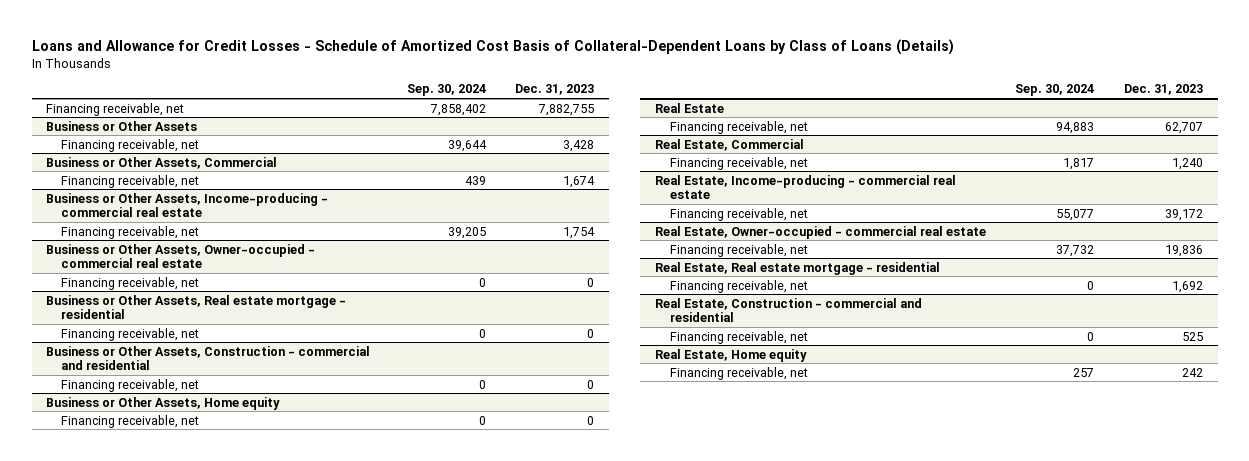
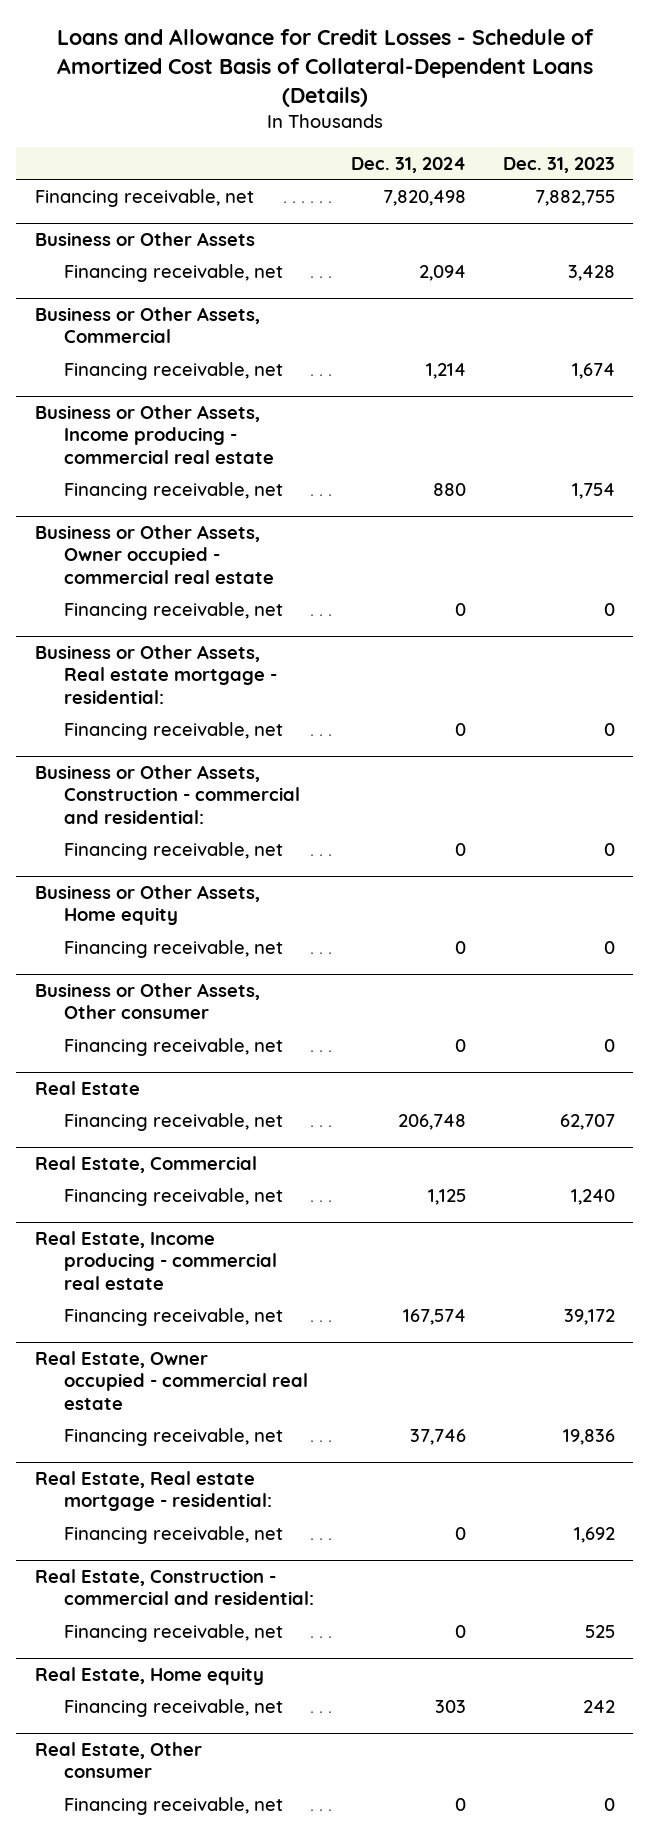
- Loans and Allowance for Credit Losses - Schedule of Amortized Cost Basis of Collateral-Dependent Loans by Class of Loans (Details)
+ Loans and Allowance for Credit Losses - Schedule of Amortized Cost Basis of Collateral-Dependent Loans (Details)
- | Sep. 30, 2024 | Dec. 31, 2023
+ | Dec. 31, 2024 | Dec. 31, 2023
- Business or Other Assets, Income-producing - commercial real estate
+ Business or Other Assets, Income producing - commercial real estate
- Business or Other Assets, Owner-occupied - commercial real estate
+ Business or Other Assets, Owner occupied - commercial real estate
- Business or Other Assets, Real estate mortgage - residential
+ Business or Other Assets, Real estate mortgage - residential:
- Business or Other Assets, Construction - commercial and residential
+ Business or Other Assets, Construction - commercial and residential:
+ Business or Other Assets, Other consumer
+ Financing receivable, net | 0 | 0
- Real Estate, Income-producing - commercial real estate
+ Real Estate, Income producing - commercial real estate
- Real Estate, Owner-occupied - commercial real estate
+ Real Estate, Owner occupied - commercial real estate
- Real Estate, Real estate mortgage - residential
+ Real Estate, Real estate mortgage - residential:
- Real Estate, Construction - commercial and residential
+ Real Estate, Construction - commercial and residential:
+ Real Estate, Other consumer
+ Financing receivable, net | 0 | 0

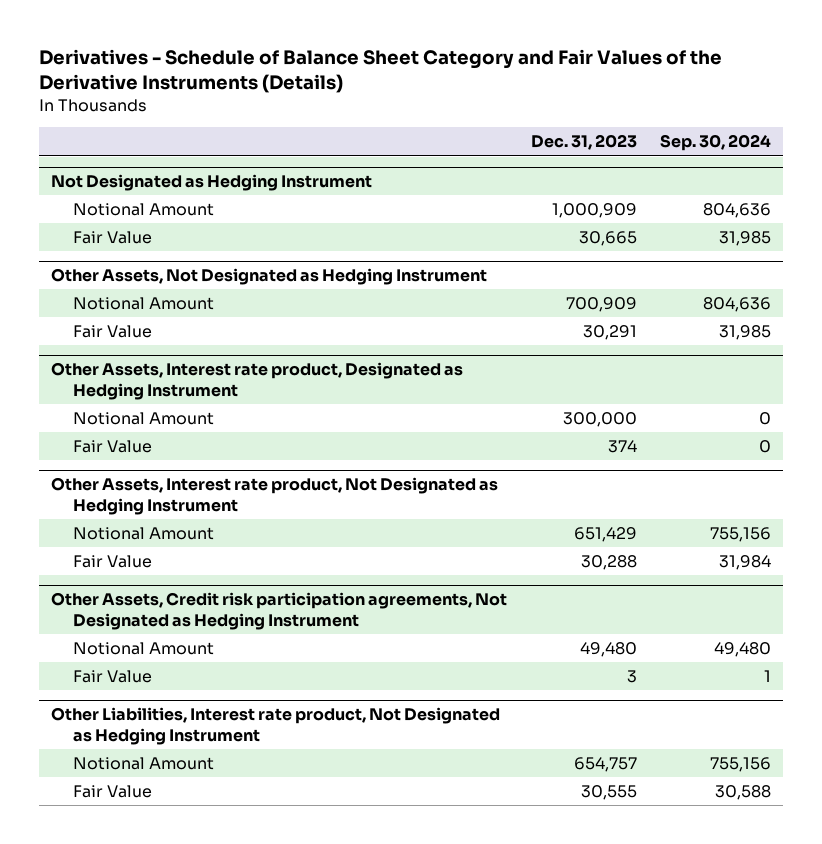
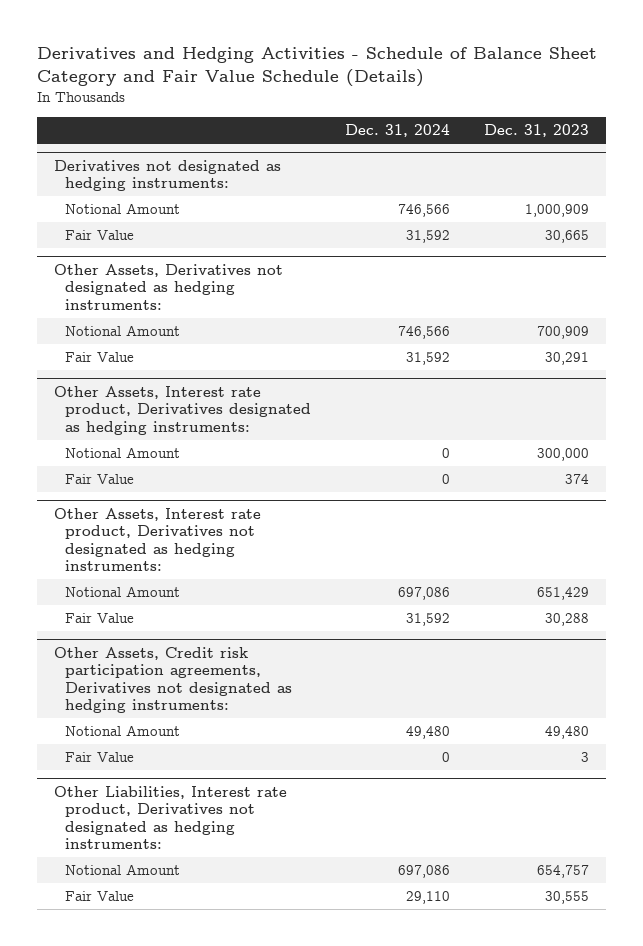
- Derivatives - Schedule of Balance Sheet Category and Fair Values of the Derivative Instruments (Details)
+ Derivatives and Hedging Activities - Schedule of Balance Sheet Category and Fair Value Schedule (Details)
- | Dec. 31, 2023 | Sep. 30, 2024
+ | Dec. 31, 2024 | Dec. 31, 2023
- Not Designated as Hedging Instrument
+ Derivatives not designated as hedging instruments:
- Other Assets, Not Designated as Hedging Instrument
+ Other Assets, Derivatives not designated as hedging instruments:
- Other Assets, Interest rate product, Designated as Hedging Instrument
+ Other Assets, Interest rate product, Derivatives designated as hedging instruments:
- Other Assets, Interest rate product, Not Designated as Hedging Instrument
+ Other Assets, Interest rate product, Derivatives not designated as hedging instruments:
- Other Assets, Credit risk participation agreements, Not Designated as Hedging Instrument
+ Other Assets, Credit risk participation agreements, Derivatives not designated as hedging instruments:
- Other Liabilities, Interest rate product, Not Designated as Hedging Instrument
+ Other Liabilities, Interest rate product, Derivatives not designated as hedging instruments:

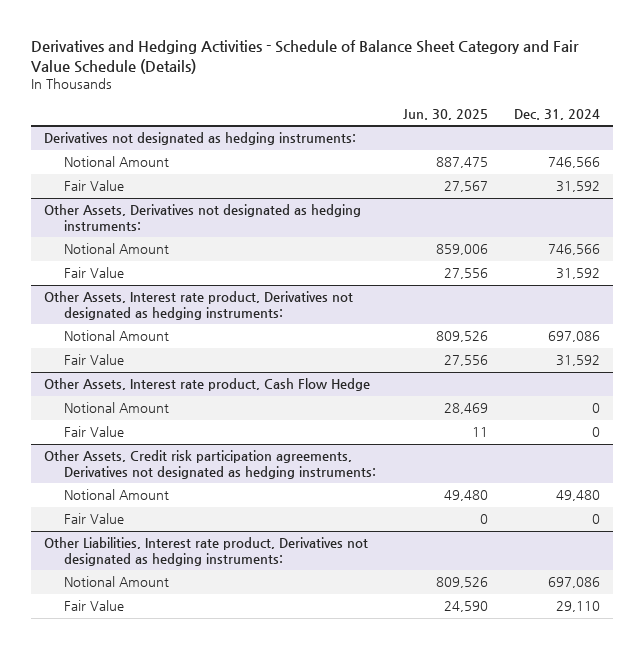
- | Dec. 31, 2024 | Dec. 31, 2023
+ | Jun. 30, 2025 | Dec. 31, 2024
- Other Assets, Interest rate product, Derivatives designated as hedging instruments:
- Notional Amount | 0 | 300,000
- Fair Value | 0 | 374
+ Other Assets, Interest rate product, Cash Flow Hedge
+ Notional Amount | 28,469 | 0
+ Fair Value | 11 | 0

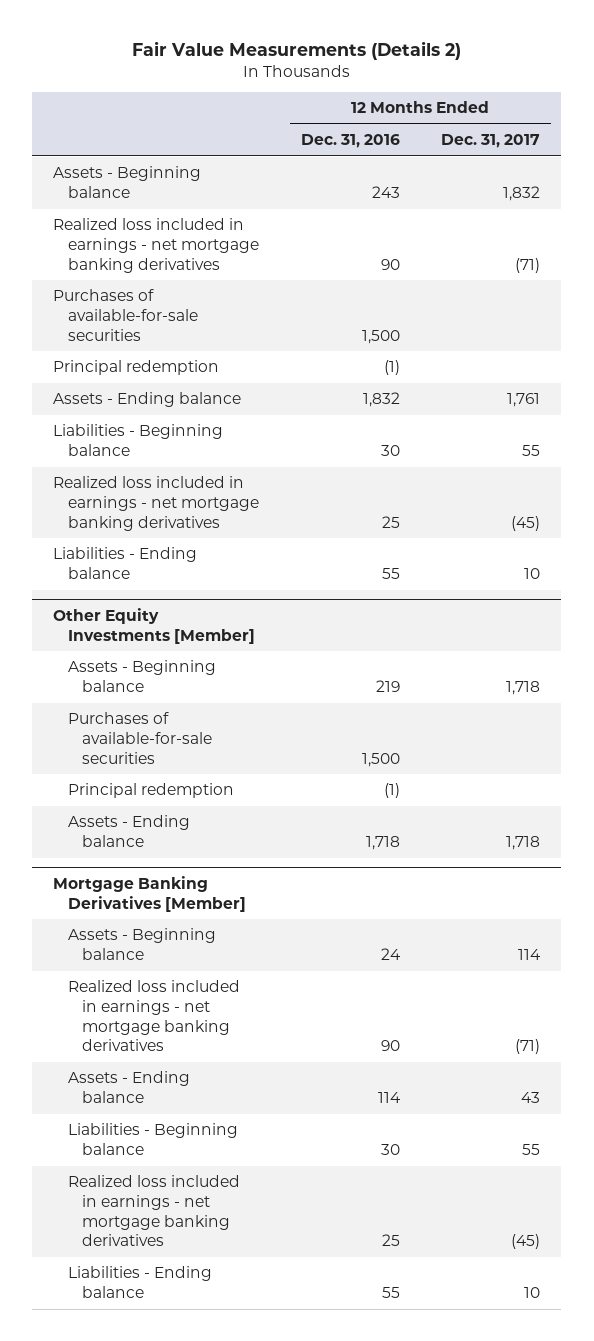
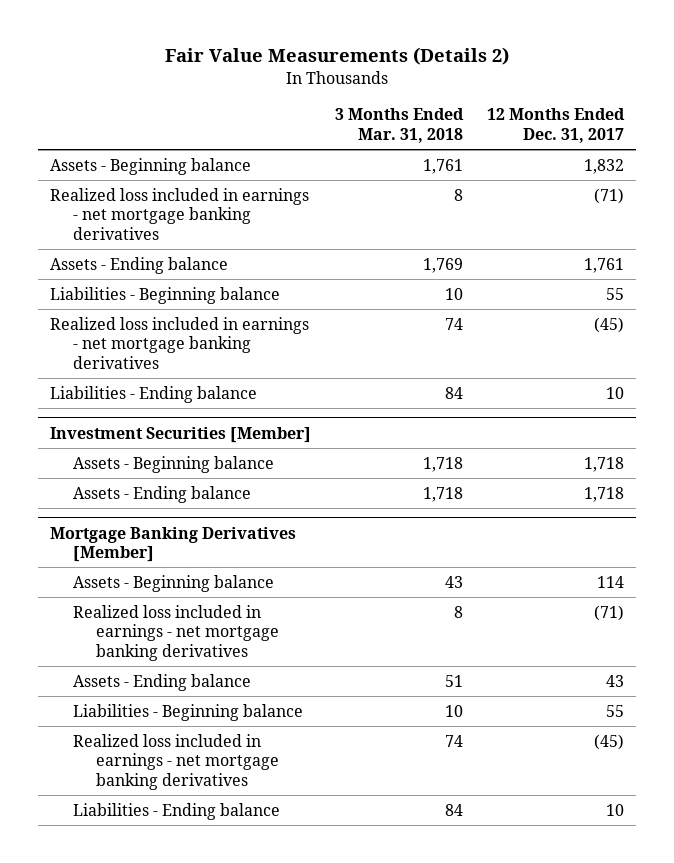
- | 12 Months Ended Dec. 31, 2016 | 12 Months Ended Dec. 31, 2017
+ | 3 Months Ended Mar. 31, 2018 | 12 Months Ended Dec. 31, 2017
- Purchases of available-for-sale securities | 1,500 |
- Principal redemption | (1) |
- Other Equity Investments [Member]
+ Investment Securities [Member]
- Purchases of available-for-sale securities | 1,500 |
- Principal redemption | (1) |

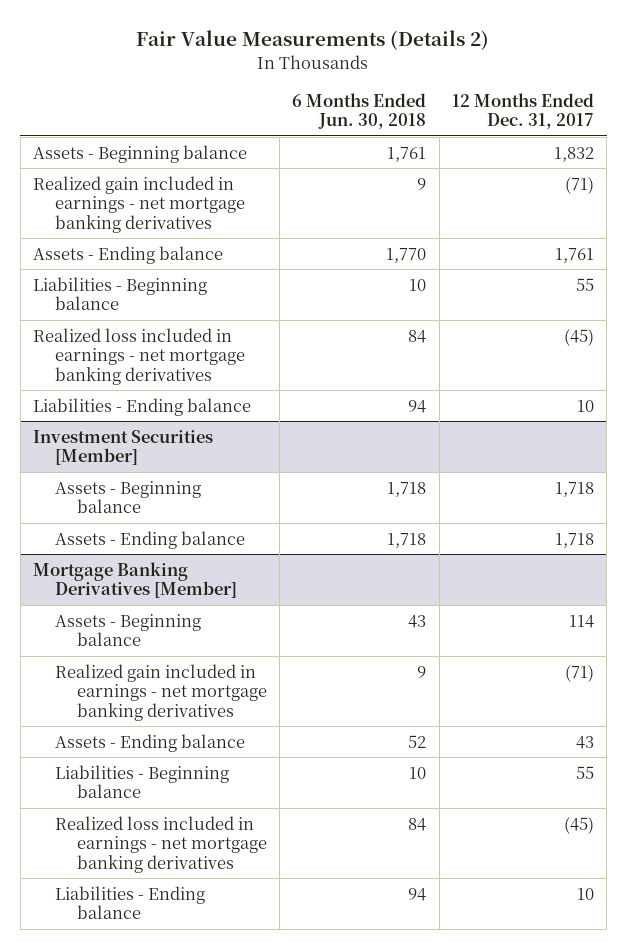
- | 3 Months Ended Mar. 31, 2018 | 12 Months Ended Dec. 31, 2017
+ | 6 Months Ended Jun. 30, 2018 | 12 Months Ended Dec. 31, 2017
- Realized loss included in earnings - net mortgage banking derivatives | 8 | (71)
+ Realized gain included in earnings - net mortgage banking derivatives | 9 | (71)
@ Mortgage Banking Derivatives [Member]
- Realized loss included in earnings - net mortgage banking derivatives | 8 | (71)
+ Realized gain included in earnings - net mortgage banking derivatives | 9 | (71)

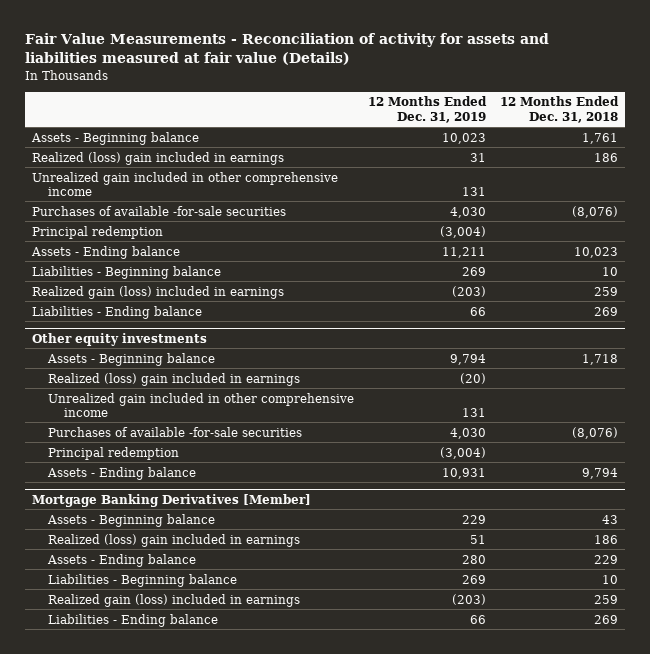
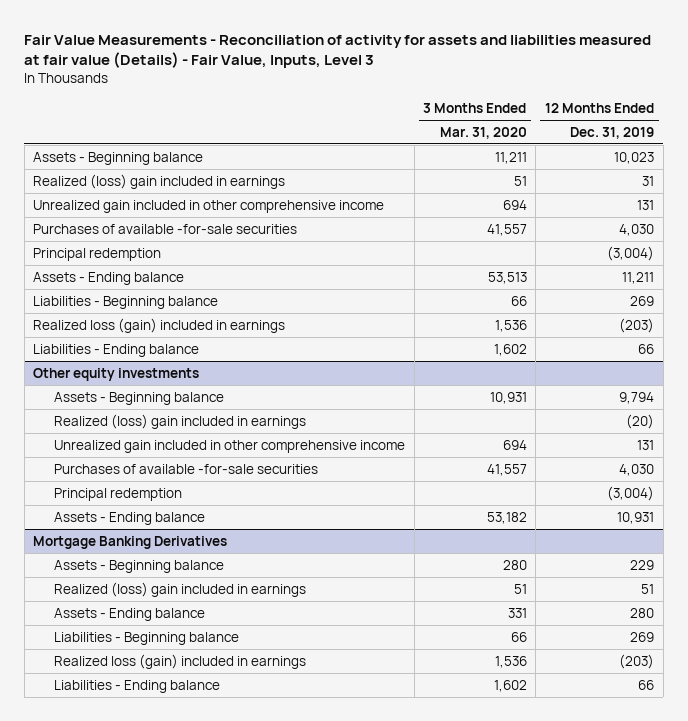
- Fair Value Measurements - Reconciliation of activity for assets and liabilities measured at fair value (Details)
+ Fair Value Measurements - Reconciliation of activity for assets and liabilities measured at fair value (Details) - Fair Value, Inputs, Level 3
- | 12 Months Ended Dec. 31, 2019 | 12 Months Ended Dec. 31, 2018
+ | 3 Months Ended Mar. 31, 2020 | 12 Months Ended Dec. 31, 2019
- Realized gain (loss) included in earnings | (203) | 259
+ Realized loss (gain) included in earnings | 1,536 | (203)
- Mortgage Banking Derivatives [Member]
+ Mortgage Banking Derivatives
- Realized gain (loss) included in earnings | (203) | 259
+ Realized loss (gain) included in earnings | 1,536 | (203)

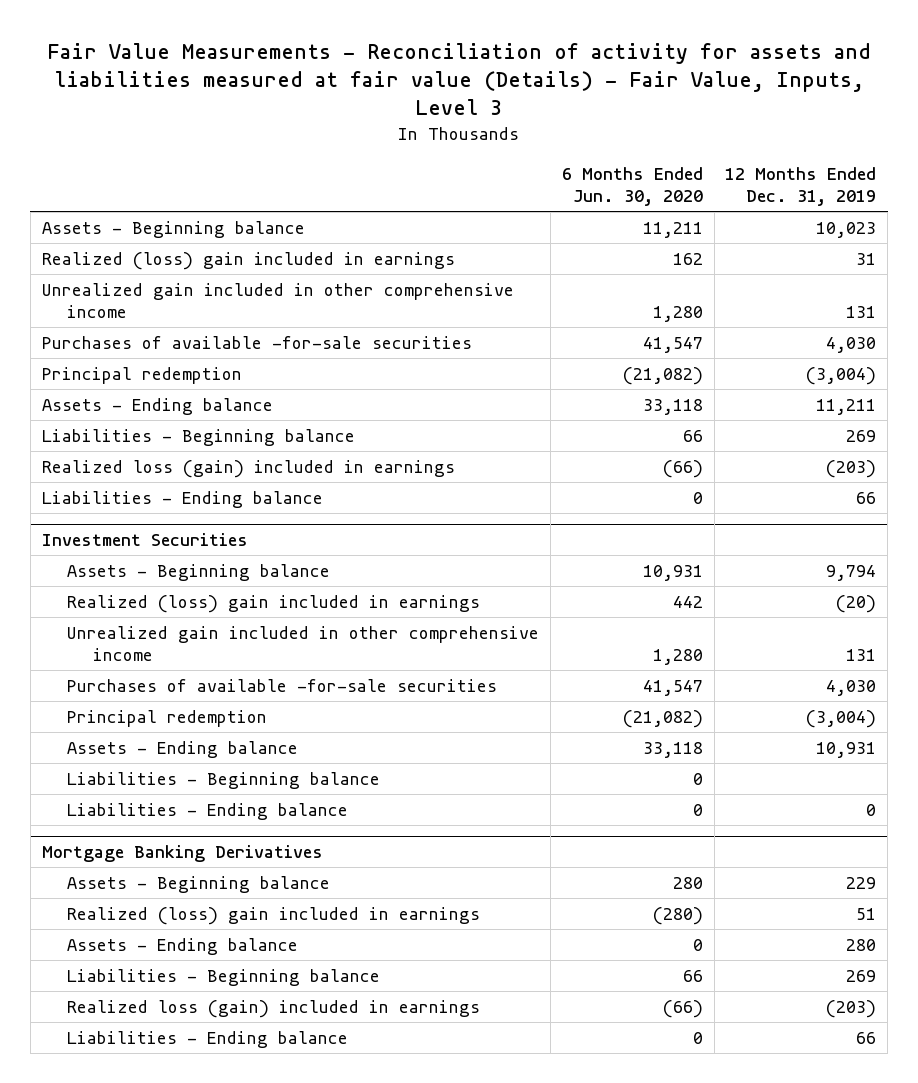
- | 3 Months Ended Mar. 31, 2020 | 12 Months Ended Dec. 31, 2019
+ | 6 Months Ended Jun. 30, 2020 | 12 Months Ended Dec. 31, 2019
- Other equity investments
+ Investment Securities
+ Liabilities - Beginning balance | 0 |
+ Liabilities - Ending balance | 0 | 0

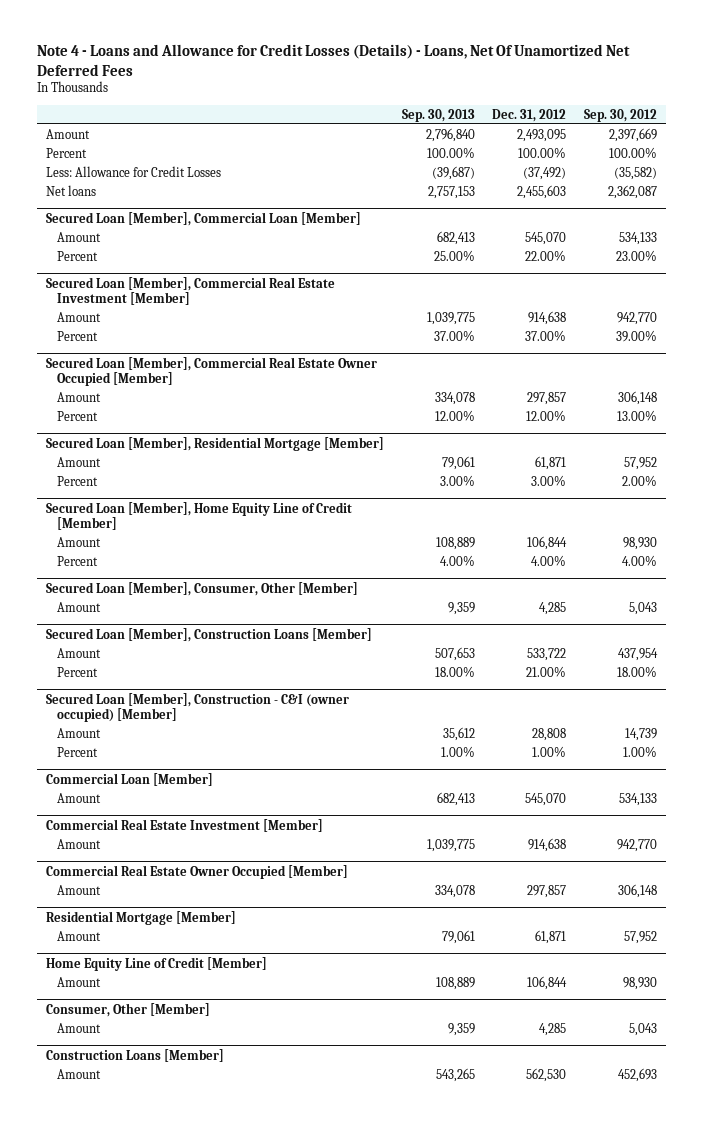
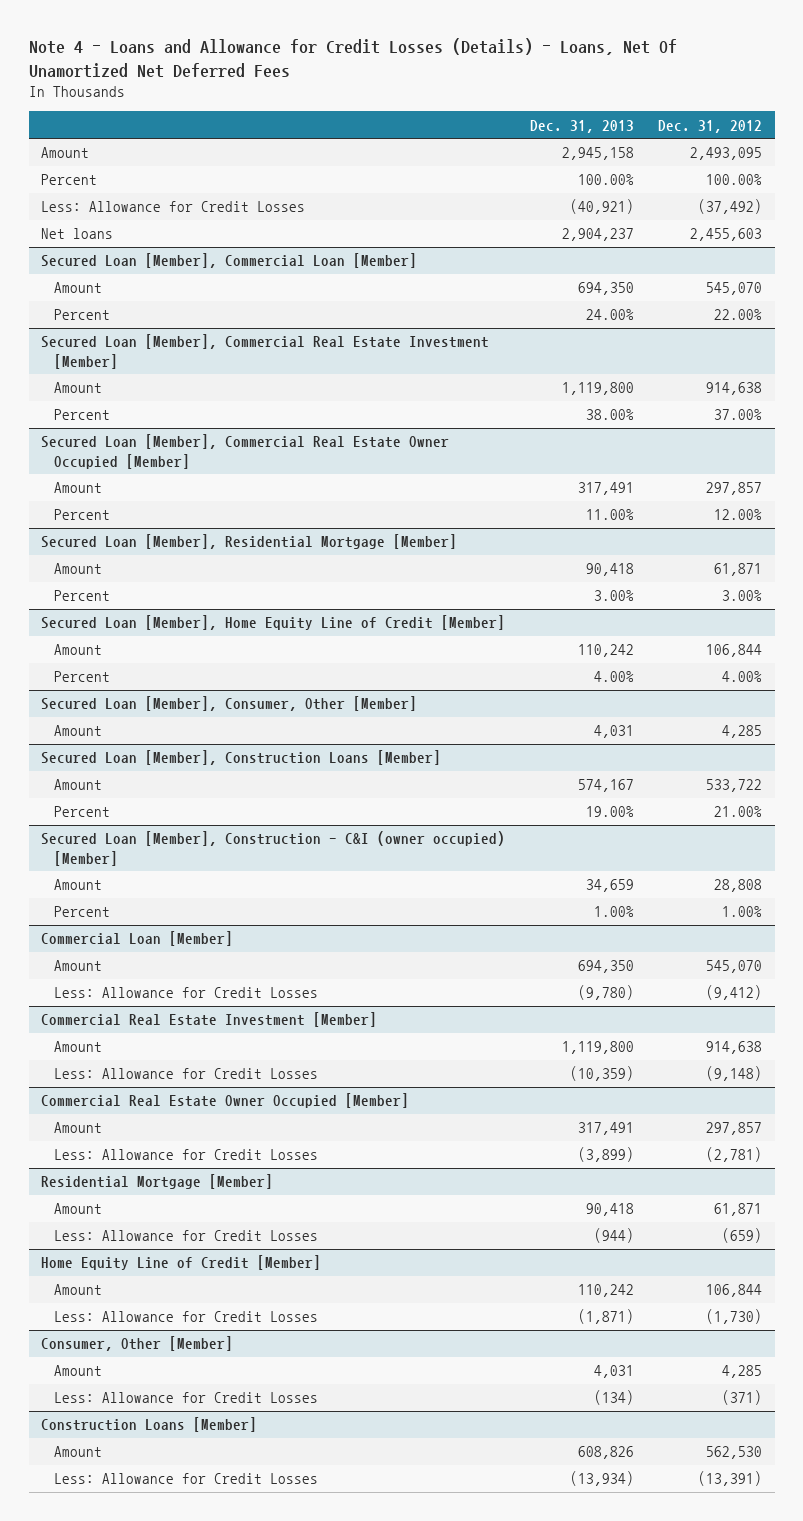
- | Sep. 30, 2013 | Dec. 31, 2012 | Sep. 30, 2012
+ | Dec. 31, 2013 | Dec. 31, 2012
@ Commercial Loan [Member]
+ Less: Allowance for Credit Losses | (9,780) | (9,412)
@ Commercial Real Estate Investment [Member]
+ Less: Allowance for Credit Losses | (10,359) | (9,148)
@ Commercial Real Estate Owner Occupied [Member]
+ Less: Allowance for Credit Losses | (3,899) | (2,781)
@ Residential Mortgage [Member]
+ Less: Allowance for Credit Losses | (944) | (659)
@ Home Equity Line of Credit [Member]
+ Less: Allowance for Credit Losses | (1,871) | (1,730)
@ Consumer, Other [Member]
+ Less: Allowance for Credit Losses | (134) | (371)
@ Construction Loans [Member]
+ Less: Allowance for Credit Losses | (13,934) | (13,391)

